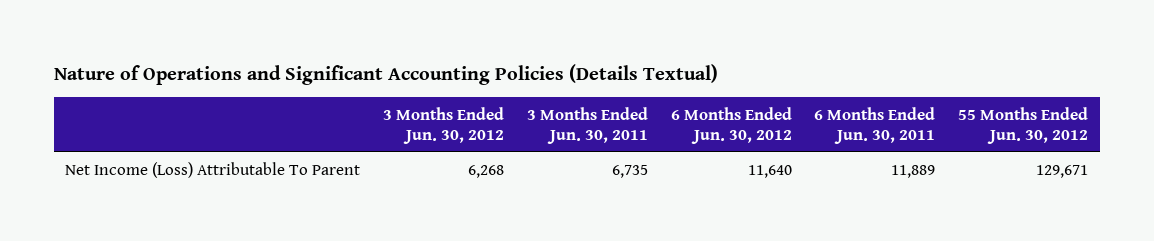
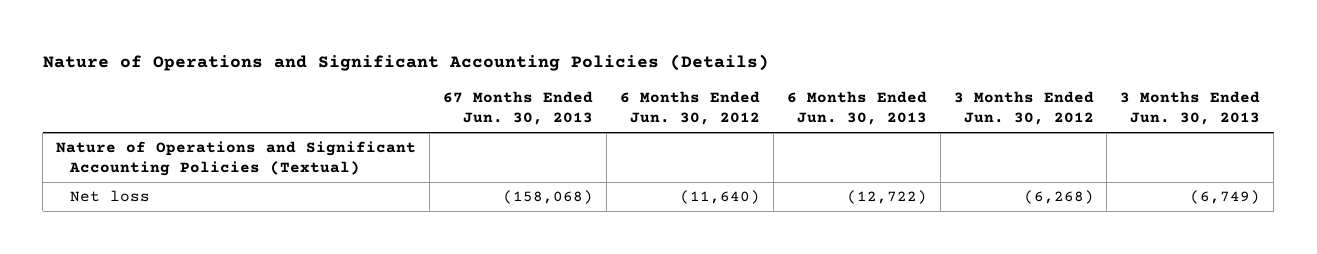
- Nature of Operations and Significant Accounting Policies (Details Textual)
+ Nature of Operations and Significant Accounting Policies (Details)
- | 3 Months Ended Jun. 30, 2012 | 3 Months Ended Jun. 30, 2011 | 6 Months Ended Jun. 30, 2012 | 6 Months Ended Jun. 30, 2011 | 55 Months Ended Jun. 30, 2012
+ | 67 Months Ended Jun. 30, 2013 | 6 Months Ended Jun. 30, 2012 | 6 Months Ended Jun. 30, 2013 | 3 Months Ended Jun. 30, 2012 | 3 Months Ended Jun. 30, 2013
- Net Income (Loss) Attributable To Parent | 6,268 | 6,735 | 11,640 | 11,889 | 129,671
+ Nature of Operations and Significant Accounting Policies (Textual)
+ Net loss | (158,068) | (11,640) | (12,722) | (6,268) | (6,749)

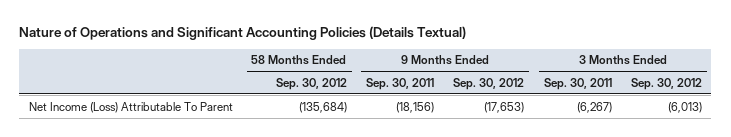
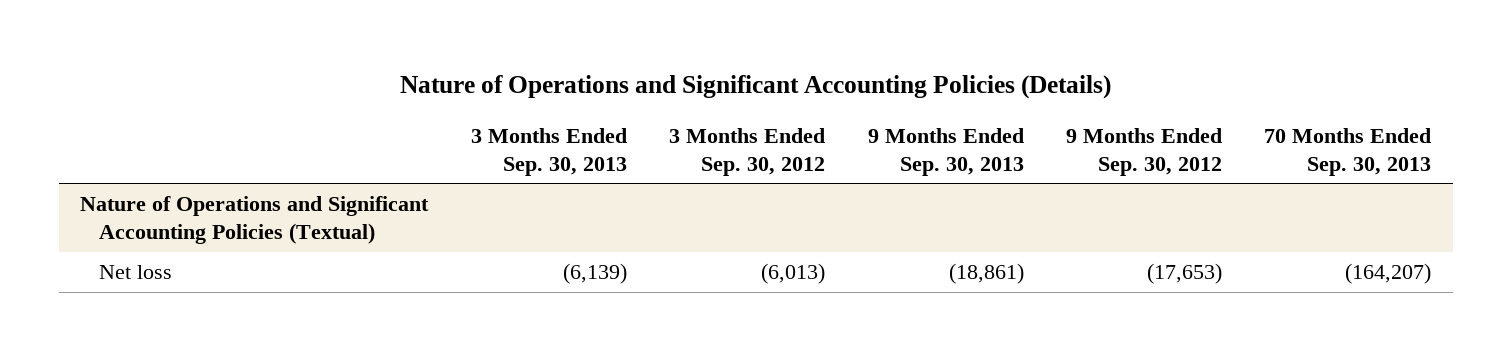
- Nature of Operations and Significant Accounting Policies (Details Textual)
+ Nature of Operations and Significant Accounting Policies (Details)
- | 58 Months Ended Sep. 30, 2012 | 9 Months Ended Sep. 30, 2011 | 9 Months Ended Sep. 30, 2012 | 3 Months Ended Sep. 30, 2011 | 3 Months Ended Sep. 30, 2012
+ | 3 Months Ended Sep. 30, 2013 | 3 Months Ended Sep. 30, 2012 | 9 Months Ended Sep. 30, 2013 | 9 Months Ended Sep. 30, 2012 | 70 Months Ended Sep. 30, 2013
- Net Income (Loss) Attributable To Parent | (135,684) | (18,156) | (17,653) | (6,267) | (6,013)
+ Nature of Operations and Significant Accounting Policies (Textual)
+ Net loss | (6,139) | (6,013) | (18,861) | (17,653) | (164,207)

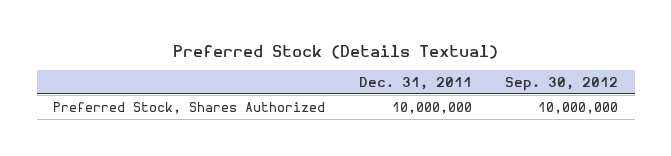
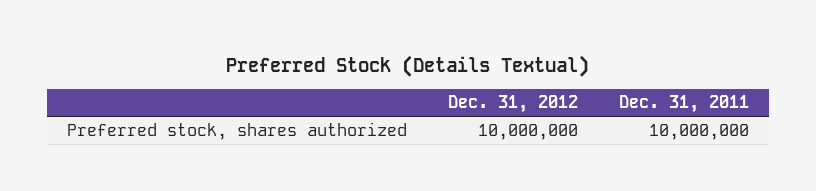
- | Dec. 31, 2011 | Sep. 30, 2012
+ | Dec. 31, 2012 | Dec. 31, 2011
- Preferred Stock, Shares Authorized | 10,000,000 | 10,000,000
+ Preferred stock, shares authorized | 10,000,000 | 10,000,000

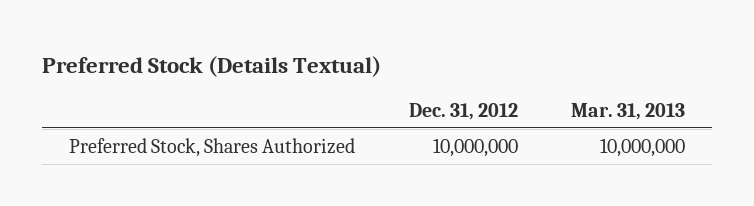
- | Dec. 31, 2012 | Dec. 31, 2011
+ | Dec. 31, 2012 | Mar. 31, 2013
- Preferred stock, shares authorized | 10,000,000 | 10,000,000
+ Preferred Stock, Shares Authorized | 10,000,000 | 10,000,000

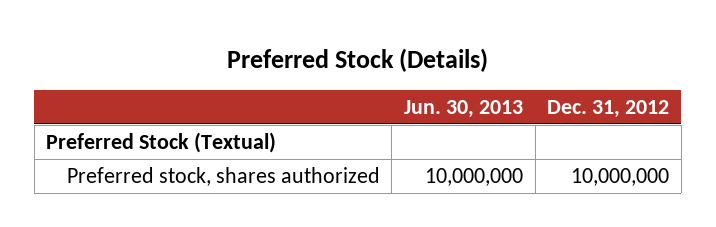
- Preferred Stock (Details Textual)
+ Preferred Stock (Details)
- | Dec. 31, 2012 | Mar. 31, 2013
+ | Jun. 30, 2013 | Dec. 31, 2012
- Preferred Stock, Shares Authorized | 10,000,000 | 10,000,000
+ Preferred Stock (Textual)
+ Preferred stock, shares authorized | 10,000,000 | 10,000,000

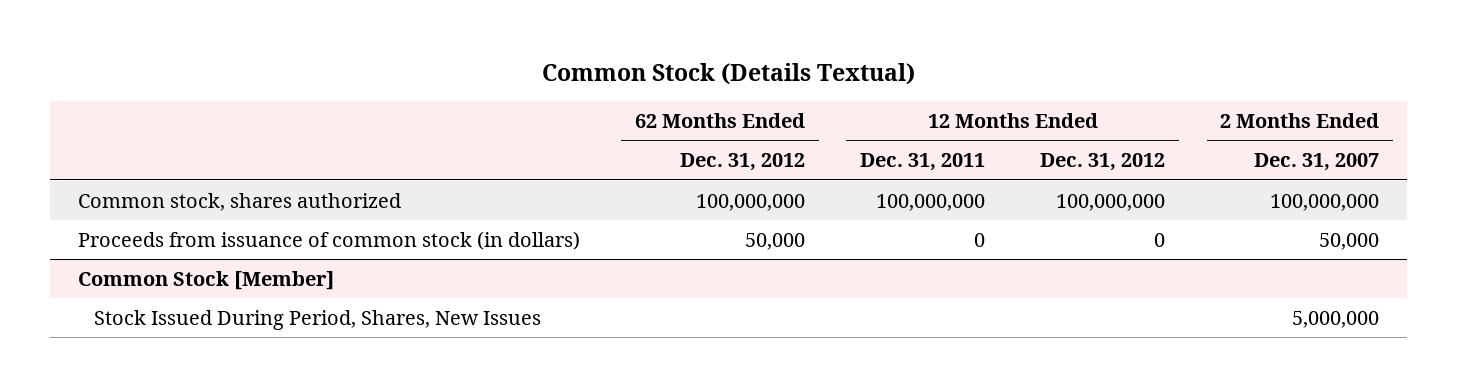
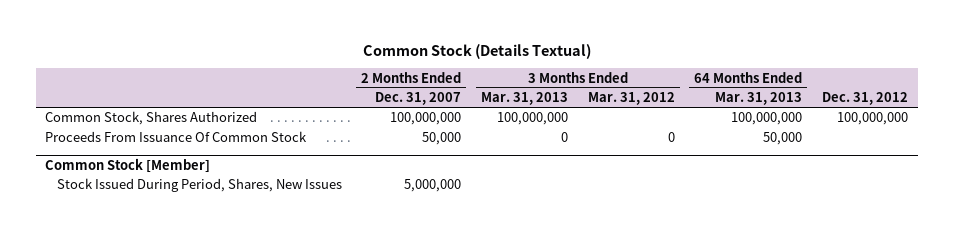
- | 62 Months Ended Dec. 31, 2012 | 12 Months Ended Dec. 31, 2011 | 12 Months Ended Dec. 31, 2012 | 2 Months Ended Dec. 31, 2007
+ | 2 Months Ended Dec. 31, 2007 | 3 Months Ended Mar. 31, 2013 | 3 Months Ended Mar. 31, 2012 | 64 Months Ended Mar. 31, 2013 | Dec. 31, 2012
- Common stock, shares authorized | 100,000,000 | 100,000,000 | 100,000,000 | 100,000,000
- Proceeds from issuance of common stock (in dollars) | 50,000 | 0 | 0 | 50,000
+ Common Stock, Shares Authorized | 100,000,000 | 100,000,000 | | 100,000,000 | 100,000,000
+ Proceeds From Issuance Of Common Stock | 50,000 | 0 | 0 | 50,000 |

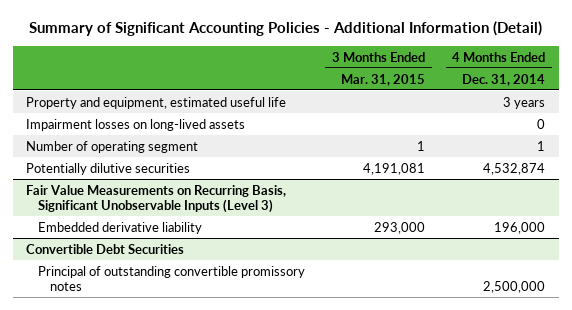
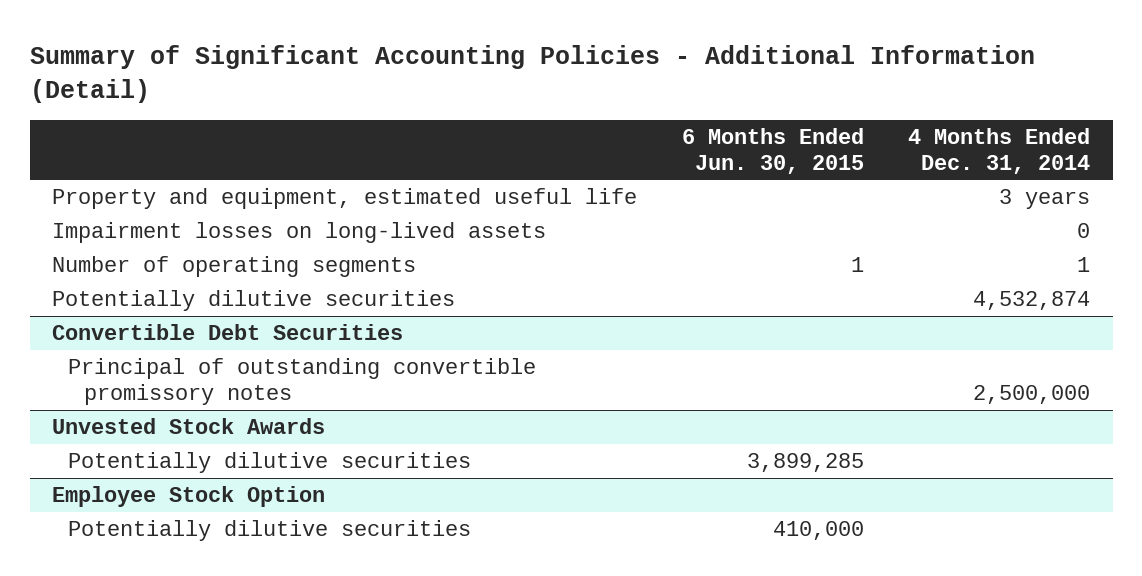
- | 3 Months Ended Mar. 31, 2015 | 4 Months Ended Dec. 31, 2014
+ | 6 Months Ended Jun. 30, 2015 | 4 Months Ended Dec. 31, 2014
- Number of operating segment | 1 | 1
+ Number of operating segments | 1 | 1
- Fair Value Measurements on Recurring Basis, Significant Unobservable Inputs (Level 3)
- Embedded derivative liability | 293,000 | 196,000
+ Unvested Stock Awards
+ Potentially dilutive securities | 3,899,285 |
+ Employee Stock Option
+ Potentially dilutive securities | 410,000 |

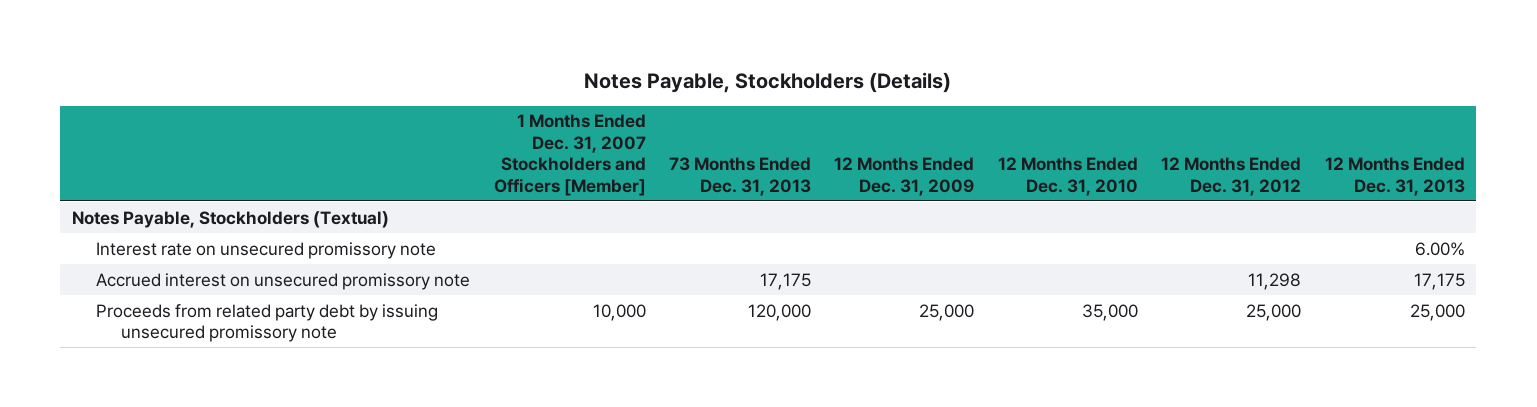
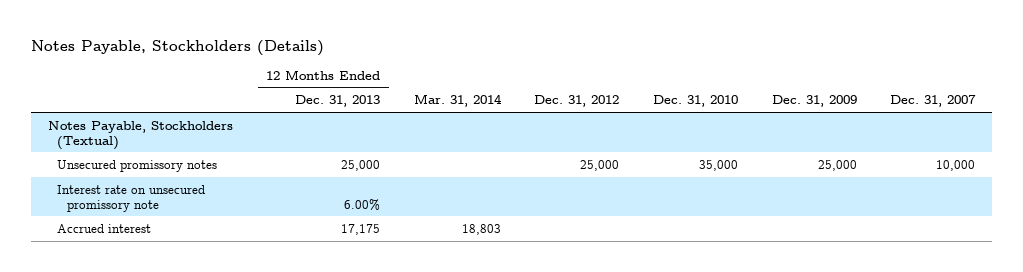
- | 1 Months Ended Dec. 31, 2007 Stockholders and Officers [Member] | 73 Months Ended Dec. 31, 2013 | 12 Months Ended Dec. 31, 2009 | 12 Months Ended Dec. 31, 2010 | 12 Months Ended Dec. 31, 2012 | 12 Months Ended Dec. 31, 2013
+ | 12 Months Ended Dec. 31, 2013 | Mar. 31, 2014 | Dec. 31, 2012 | Dec. 31, 2010 | Dec. 31, 2009 | Dec. 31, 2007
+ Unsecured promissory notes | 25,000 | | 25,000 | 35,000 | 25,000 | 10,000
- Accrued interest on unsecured promissory note | | 17,175 | | | 11,298 | 17,175
- Proceeds from related party debt by issuing unsecured promissory note | 10,000 | 120,000 | 25,000 | 35,000 | 25,000 | 25,000
+ Accrued interest | 17,175 | 18,803 | | | |

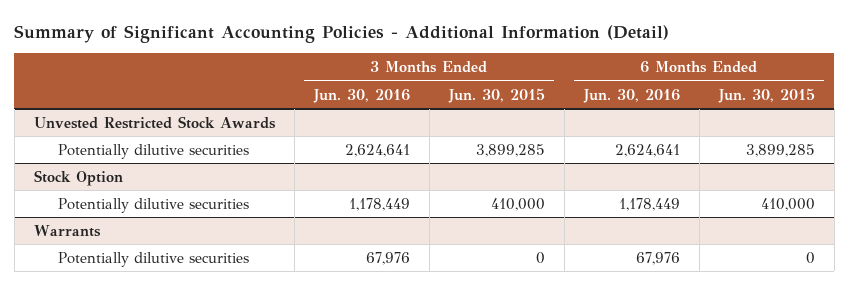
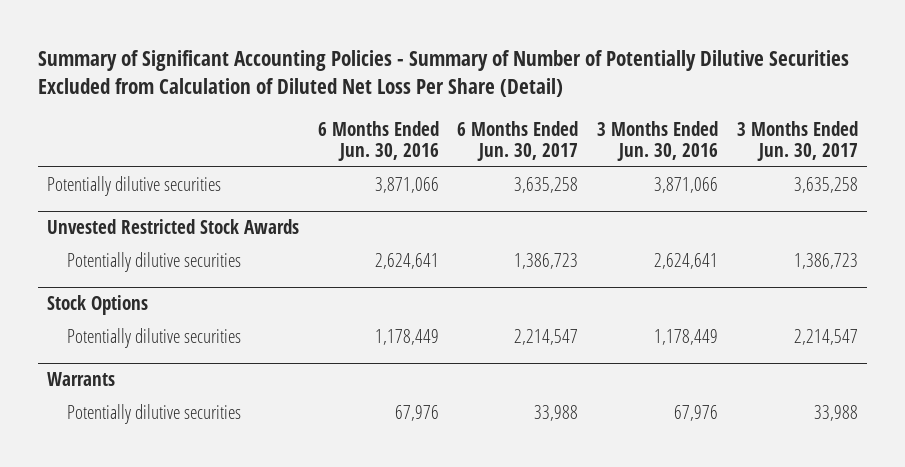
- Summary of Significant Accounting Policies - Additional Information (Detail)
+ Summary of Significant Accounting Policies - Summary of Number of Potentially Dilutive Securities Excluded from Calculation of Diluted Net Loss Per Share (Detail)
- | 3 Months Ended Jun. 30, 2016 | 3 Months Ended Jun. 30, 2015 | 6 Months Ended Jun. 30, 2016 | 6 Months Ended Jun. 30, 2015
+ | 6 Months Ended Jun. 30, 2016 | 6 Months Ended Jun. 30, 2017 | 3 Months Ended Jun. 30, 2016 | 3 Months Ended Jun. 30, 2017
+ Potentially dilutive securities | 3,871,066 | 3,635,258 | 3,871,066 | 3,635,258
- Stock Option
+ Stock Options

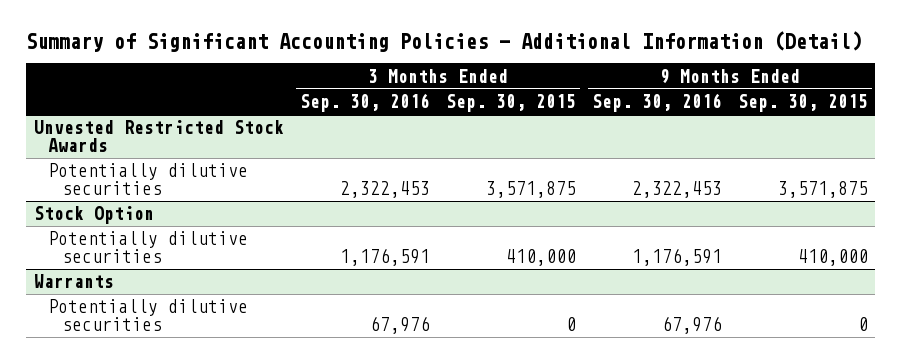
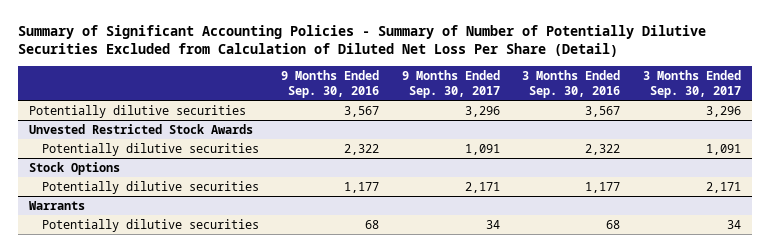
- Summary of Significant Accounting Policies - Additional Information (Detail)
+ Summary of Significant Accounting Policies - Summary of Number of Potentially Dilutive Securities Excluded from Calculation of Diluted Net Loss Per Share (Detail)
- | 3 Months Ended Sep. 30, 2016 | 3 Months Ended Sep. 30, 2015 | 9 Months Ended Sep. 30, 2016 | 9 Months Ended Sep. 30, 2015
+ | 9 Months Ended Sep. 30, 2016 | 9 Months Ended Sep. 30, 2017 | 3 Months Ended Sep. 30, 2016 | 3 Months Ended Sep. 30, 2017
+ Potentially dilutive securities | 3,567 | 3,296 | 3,567 | 3,296
@ Unvested Restricted Stock Awards
- Potentially dilutive securities | 2,322,453 | 3,571,875 | 2,322,453 | 3,571,875
- Stock Option
- Potentially dilutive securities | 1,176,591 | 410,000 | 1,176,591 | 410,000
@ Unvested Restricted Stock Awards
+ Potentially dilutive securities | 2,322 | 1,091 | 2,322 | 1,091
+ Stock Options
+ Potentially dilutive securities | 1,177 | 2,171 | 1,177 | 2,171
@ Warrants
- Potentially dilutive securities | 67,976 | 0 | 67,976 | 0
+ Potentially dilutive securities | 68 | 34 | 68 | 34

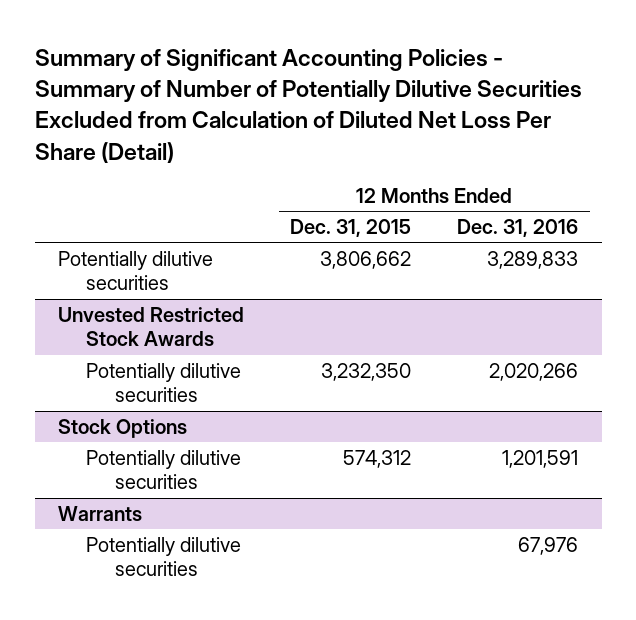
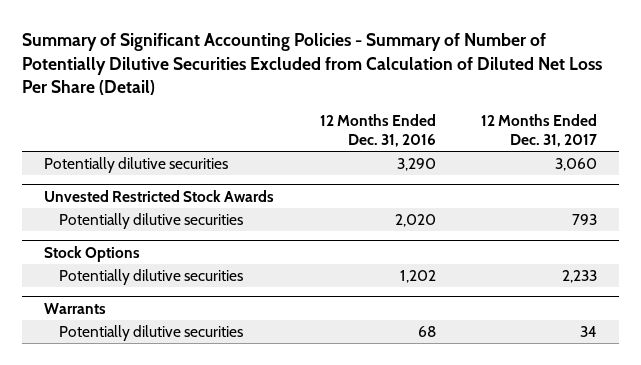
- | 12 Months Ended Dec. 31, 2015 | 12 Months Ended Dec. 31, 2016
+ | 12 Months Ended Dec. 31, 2016 | 12 Months Ended Dec. 31, 2017
- Potentially dilutive securities | 3,806,662 | 3,289,833
+ Potentially dilutive securities | 3,290 | 3,060
@ Unvested Restricted Stock Awards
- Potentially dilutive securities | 3,232,350 | 2,020,266
+ Potentially dilutive securities | 2,020 | 793
@ Stock Options
- Potentially dilutive securities | 574,312 | 1,201,591
+ Potentially dilutive securities | 1,202 | 2,233
@ Warrants
- Potentially dilutive securities | | 67,976
+ Potentially dilutive securities | 68 | 34

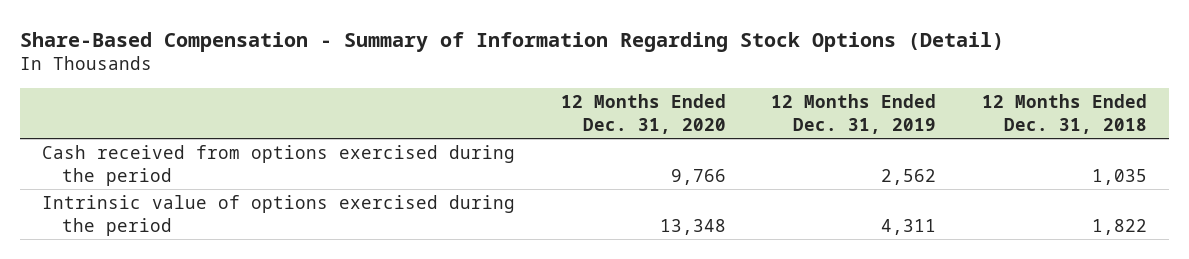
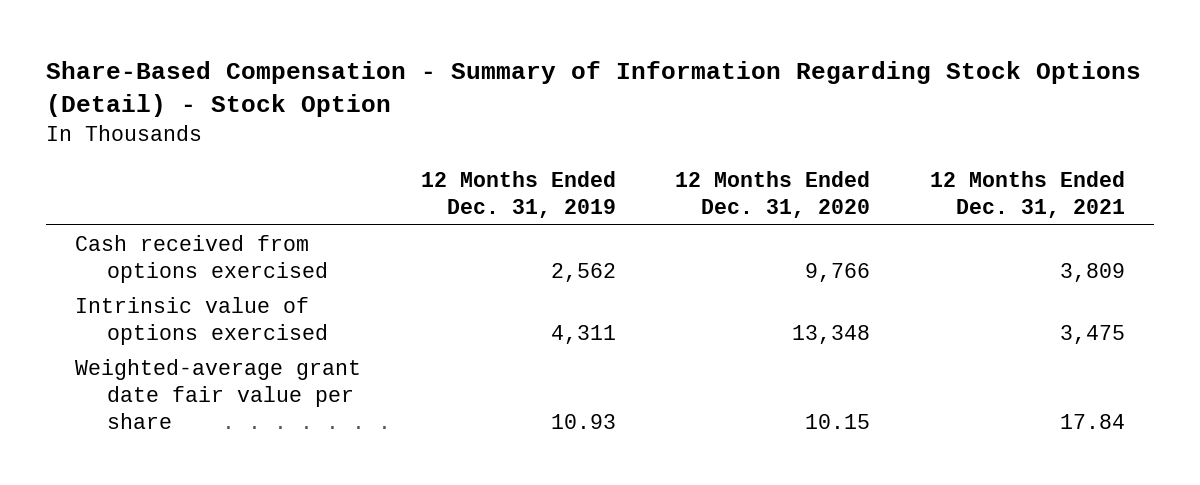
- Share-Based Compensation - Summary of Information Regarding Stock Options (Detail)
+ Share-Based Compensation - Summary of Information Regarding Stock Options (Detail) - Stock Option
- | 12 Months Ended Dec. 31, 2020 | 12 Months Ended Dec. 31, 2019 | 12 Months Ended Dec. 31, 2018
+ | 12 Months Ended Dec. 31, 2019 | 12 Months Ended Dec. 31, 2020 | 12 Months Ended Dec. 31, 2021
- Cash received from options exercised during the period | 9,766 | 2,562 | 1,035
- Intrinsic value of options exercised during the period | 13,348 | 4,311 | 1,822
+ Cash received from options exercised | 2,562 | 9,766 | 3,809
+ Intrinsic value of options exercised | 4,311 | 13,348 | 3,475
+ Weighted-average grant date fair value per share | 10.93 | 10.15 | 17.84

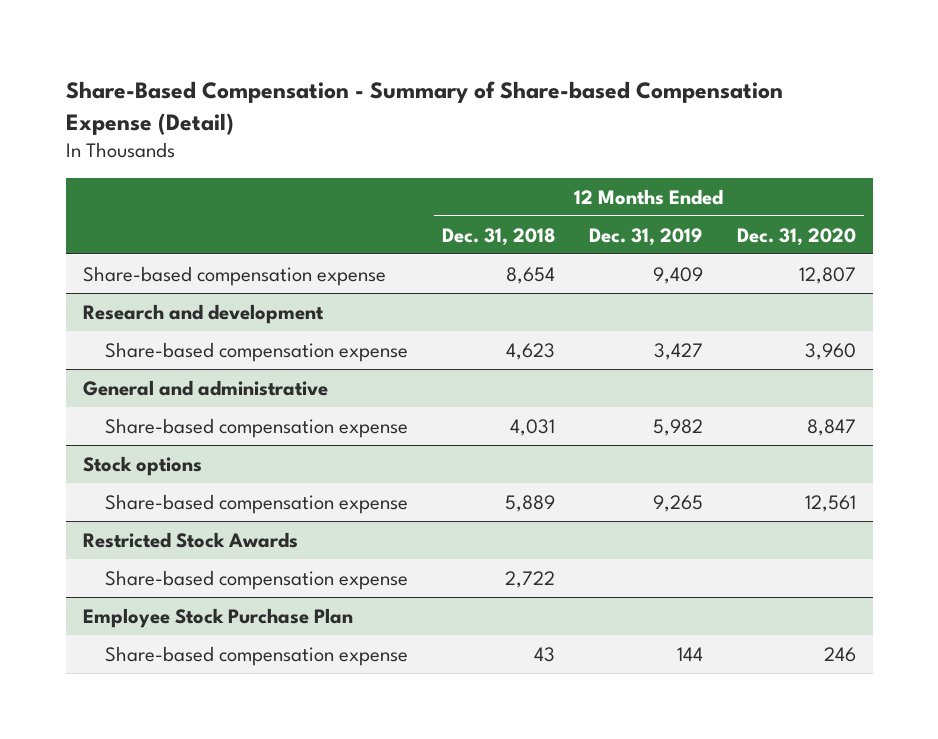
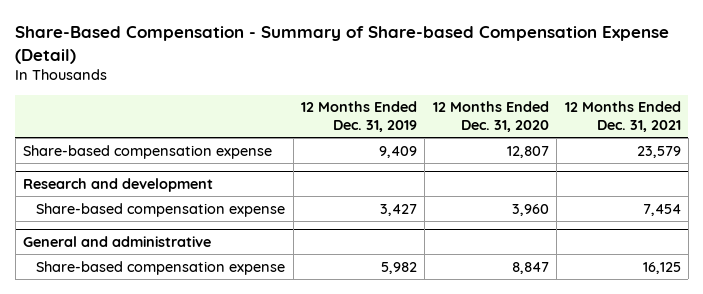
- | 12 Months Ended Dec. 31, 2018 | 12 Months Ended Dec. 31, 2019 | 12 Months Ended Dec. 31, 2020
+ | 12 Months Ended Dec. 31, 2019 | 12 Months Ended Dec. 31, 2020 | 12 Months Ended Dec. 31, 2021
- Stock options
- Share-based compensation expense | 5,889 | 9,265 | 12,561
- Restricted Stock Awards
- Share-based compensation expense | 2,722 | |
- Employee Stock Purchase Plan
- Share-based compensation expense | 43 | 144 | 246

